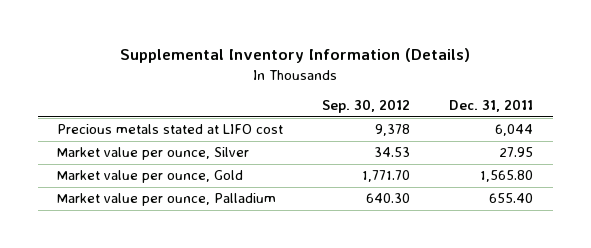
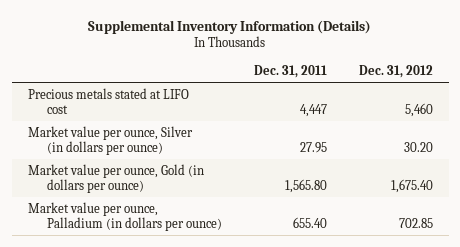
- | Sep. 30, 2012 | Dec. 31, 2011
+ | Dec. 31, 2011 | Dec. 31, 2012
- Precious metals stated at LIFO cost | 9,378 | 6,044
- Market value per ounce, Silver | 34.53 | 27.95
- Market value per ounce, Gold | 1,771.70 | 1,565.80
- Market value per ounce, Palladium | 640.30 | 655.40
+ Precious metals stated at LIFO cost | 4,447 | 5,460
+ Market value per ounce, Silver (in dollars per ounce) | 27.95 | 30.20
+ Market value per ounce, Gold (in dollars per ounce) | 1,565.80 | 1,675.40
+ Market value per ounce, Palladium (in dollars per ounce) | 655.40 | 702.85

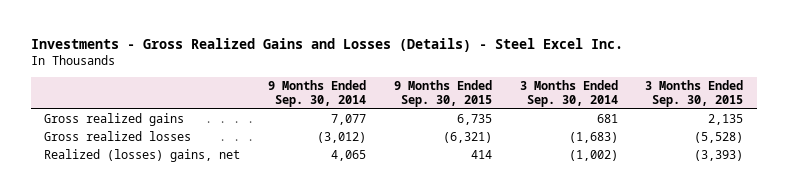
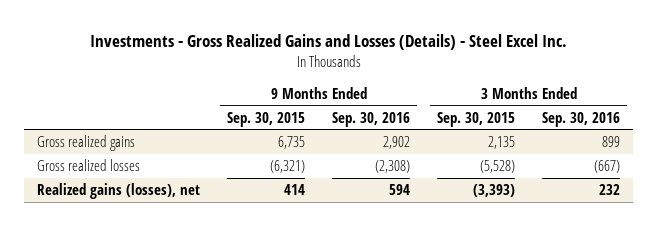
- | 9 Months Ended Sep. 30, 2014 | 9 Months Ended Sep. 30, 2015 | 3 Months Ended Sep. 30, 2014 | 3 Months Ended Sep. 30, 2015
+ | 9 Months Ended Sep. 30, 2015 | 9 Months Ended Sep. 30, 2016 | 3 Months Ended Sep. 30, 2015 | 3 Months Ended Sep. 30, 2016
- Realized (losses) gains, net | 4,065 | 414 | (1,002) | (3,393)
+ Realized gains (losses), net | 414 | 594 | (3,393) | 232

